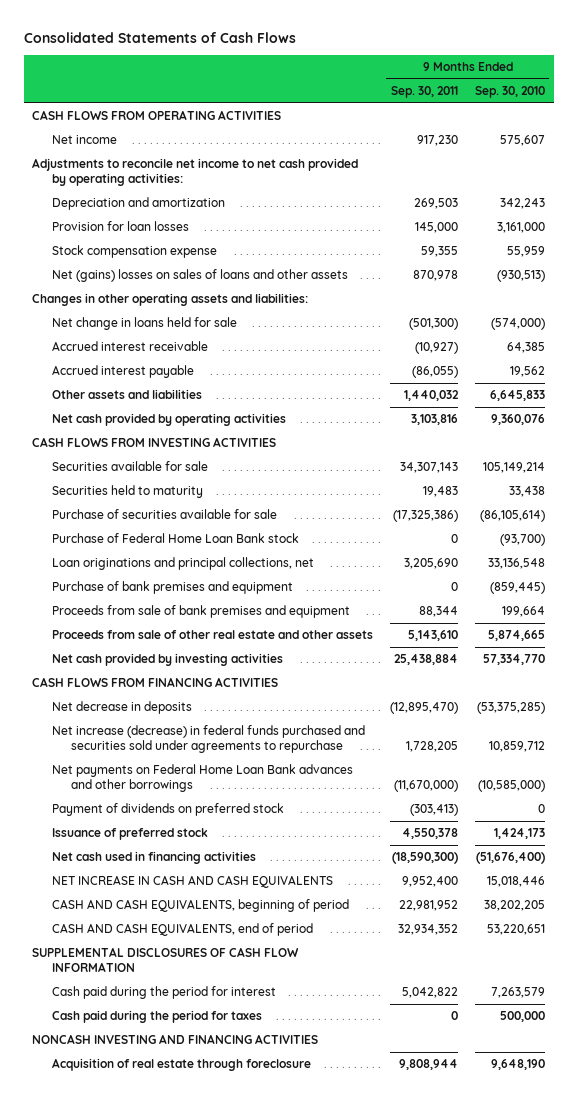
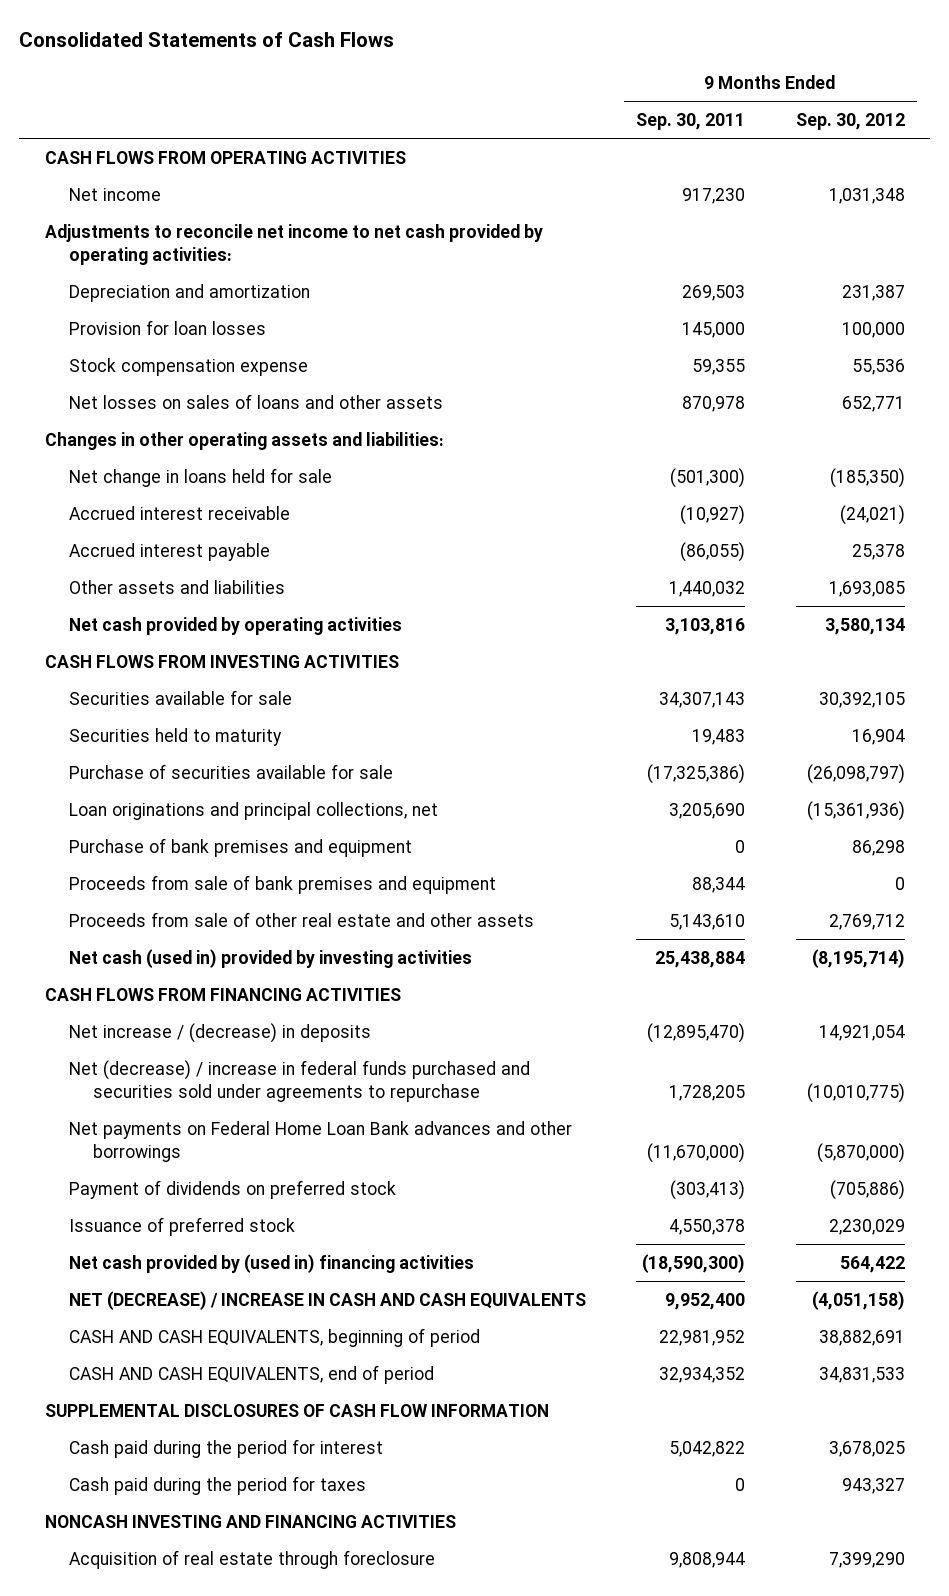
- | 9 Months Ended Sep. 30, 2011 | 9 Months Ended Sep. 30, 2010
+ | 9 Months Ended Sep. 30, 2011 | 9 Months Ended Sep. 30, 2012
- Net (gains) losses on sales of loans and other assets | 870,978 | (930,513)
+ Net losses on sales of loans and other assets | 870,978 | 652,771
- Purchase of Federal Home Loan Bank stock | 0 | (93,700)
- Net cash provided by investing activities | 25,438,884 | 57,334,770
+ Net cash (used in) provided by investing activities | 25,438,884 | (8,195,714)
- Net decrease in deposits | (12,895,470) | (53,375,285)
- Net increase (decrease) in federal funds purchased and securities sold under agreements to repurchase | 1,728,205 | 10,859,712
+ Net increase / (decrease) in deposits | (12,895,470) | 14,921,054
+ Net (decrease) / increase in federal funds purchased and securities sold under agreements to repurchase | 1,728,205 | (10,010,775)
- Net cash used in financing activities | (18,590,300) | (51,676,400)
- NET INCREASE IN CASH AND CASH EQUIVALENTS | 9,952,400 | 15,018,446
+ Net cash provided by (used in) financing activities | (18,590,300) | 564,422
+ NET (DECREASE) / INCREASE IN CASH AND CASH EQUIVALENTS | 9,952,400 | (4,051,158)

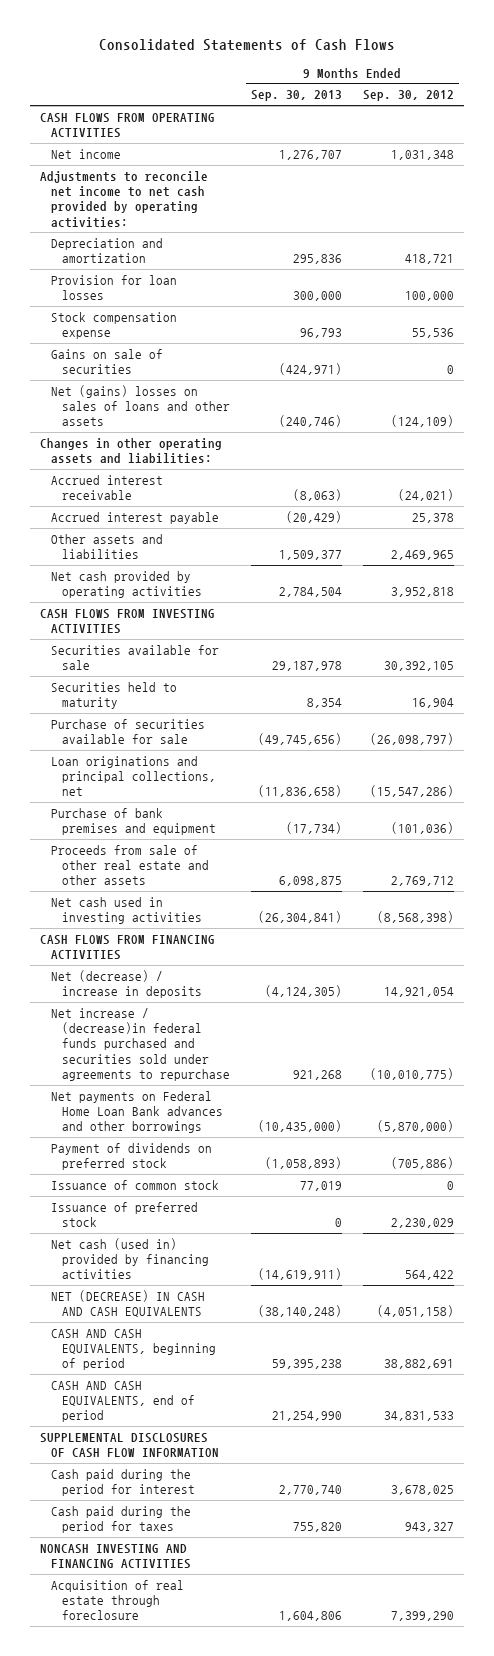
- | 9 Months Ended Sep. 30, 2011 | 9 Months Ended Sep. 30, 2012
+ | 9 Months Ended Sep. 30, 2013 | 9 Months Ended Sep. 30, 2012
- Depreciation and amortization | 269,503 | 231,387
+ Depreciation and amortization | 295,836 | 418,721
- Net losses on sales of loans and other assets | 870,978 | 652,771
+ Gains on sale of securities | (424,971) | 0
+ Net (gains) losses on sales of loans and other assets | (240,746) | (124,109)
- Net change in loans held for sale | (501,300) | (185,350)
- Other assets and liabilities | 1,440,032 | 1,693,085
- Net cash provided by operating activities | 3,103,816 | 3,580,134
+ Other assets and liabilities | 1,509,377 | 2,469,965
+ Net cash provided by operating activities | 2,784,504 | 3,952,818
- Loan originations and principal collections, net | 3,205,690 | (15,361,936)
- Purchase of bank premises and equipment | 0 | 86,298
- Proceeds from sale of bank premises and equipment | 88,344 | 0
+ Loan originations and principal collections, net | (11,836,658) | (15,547,286)
+ Purchase of bank premises and equipment | (17,734) | (101,036)
- Net cash (used in) provided by investing activities | 25,438,884 | (8,195,714)
+ Net cash used in investing activities | (26,304,841) | (8,568,398)
- Net increase / (decrease) in deposits | (12,895,470) | 14,921,054
- Net (decrease) / increase in federal funds purchased and securities sold under agreements to repurchase | 1,728,205 | (10,010,775)
+ Net (decrease) / increase in deposits | (4,124,305) | 14,921,054
+ Net increase / (decrease)in federal funds purchased and securities sold under agreements to repurchase | 921,268 | (10,010,775)
+ Issuance of common stock | 77,019 | 0
- Net cash provided by (used in) financing activities | (18,590,300) | 564,422
- NET (DECREASE) / INCREASE IN CASH AND CASH EQUIVALENTS | 9,952,400 | (4,051,158)
+ Net cash (used in) provided by financing activities | (14,619,911) | 564,422
+ NET (DECREASE) IN CASH AND CASH EQUIVALENTS | (38,140,248) | (4,051,158)

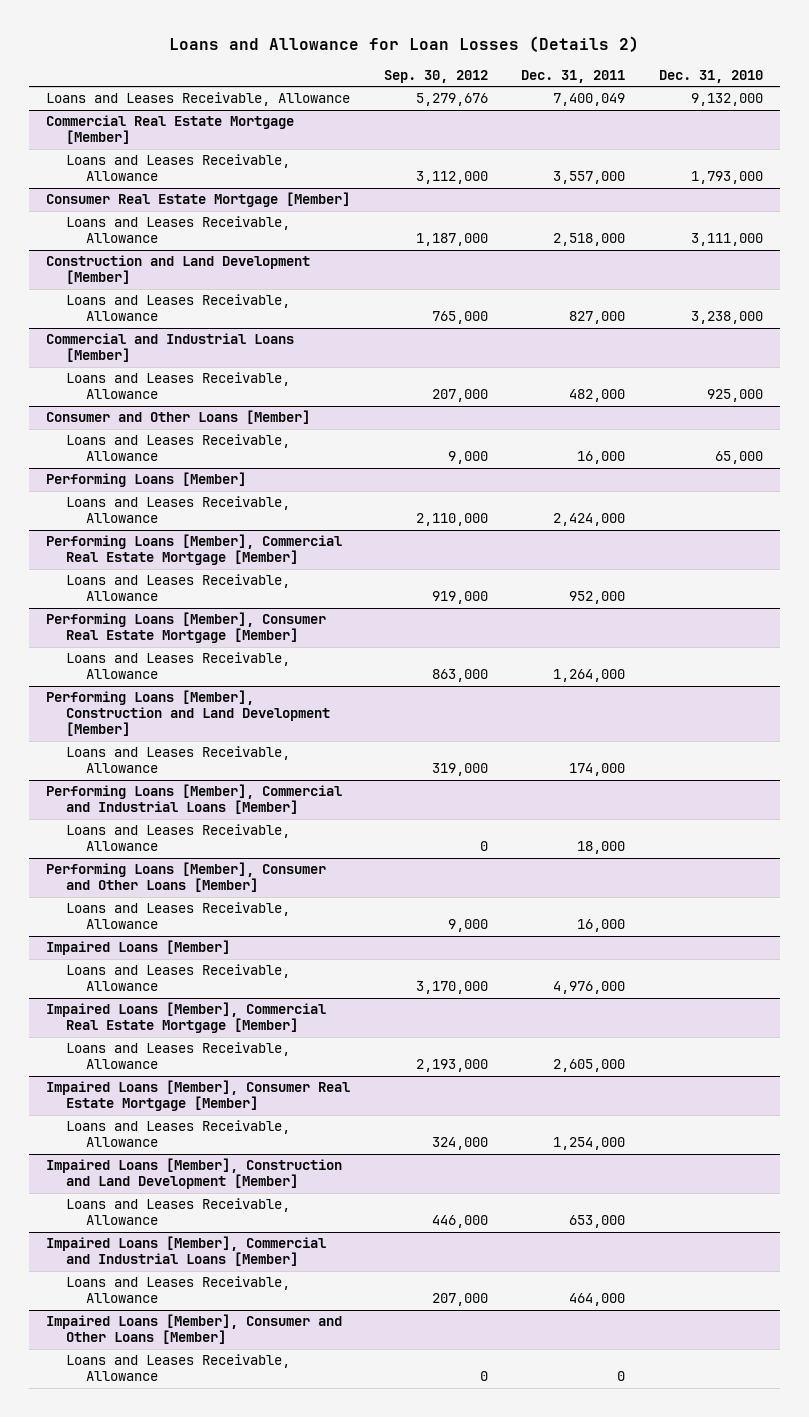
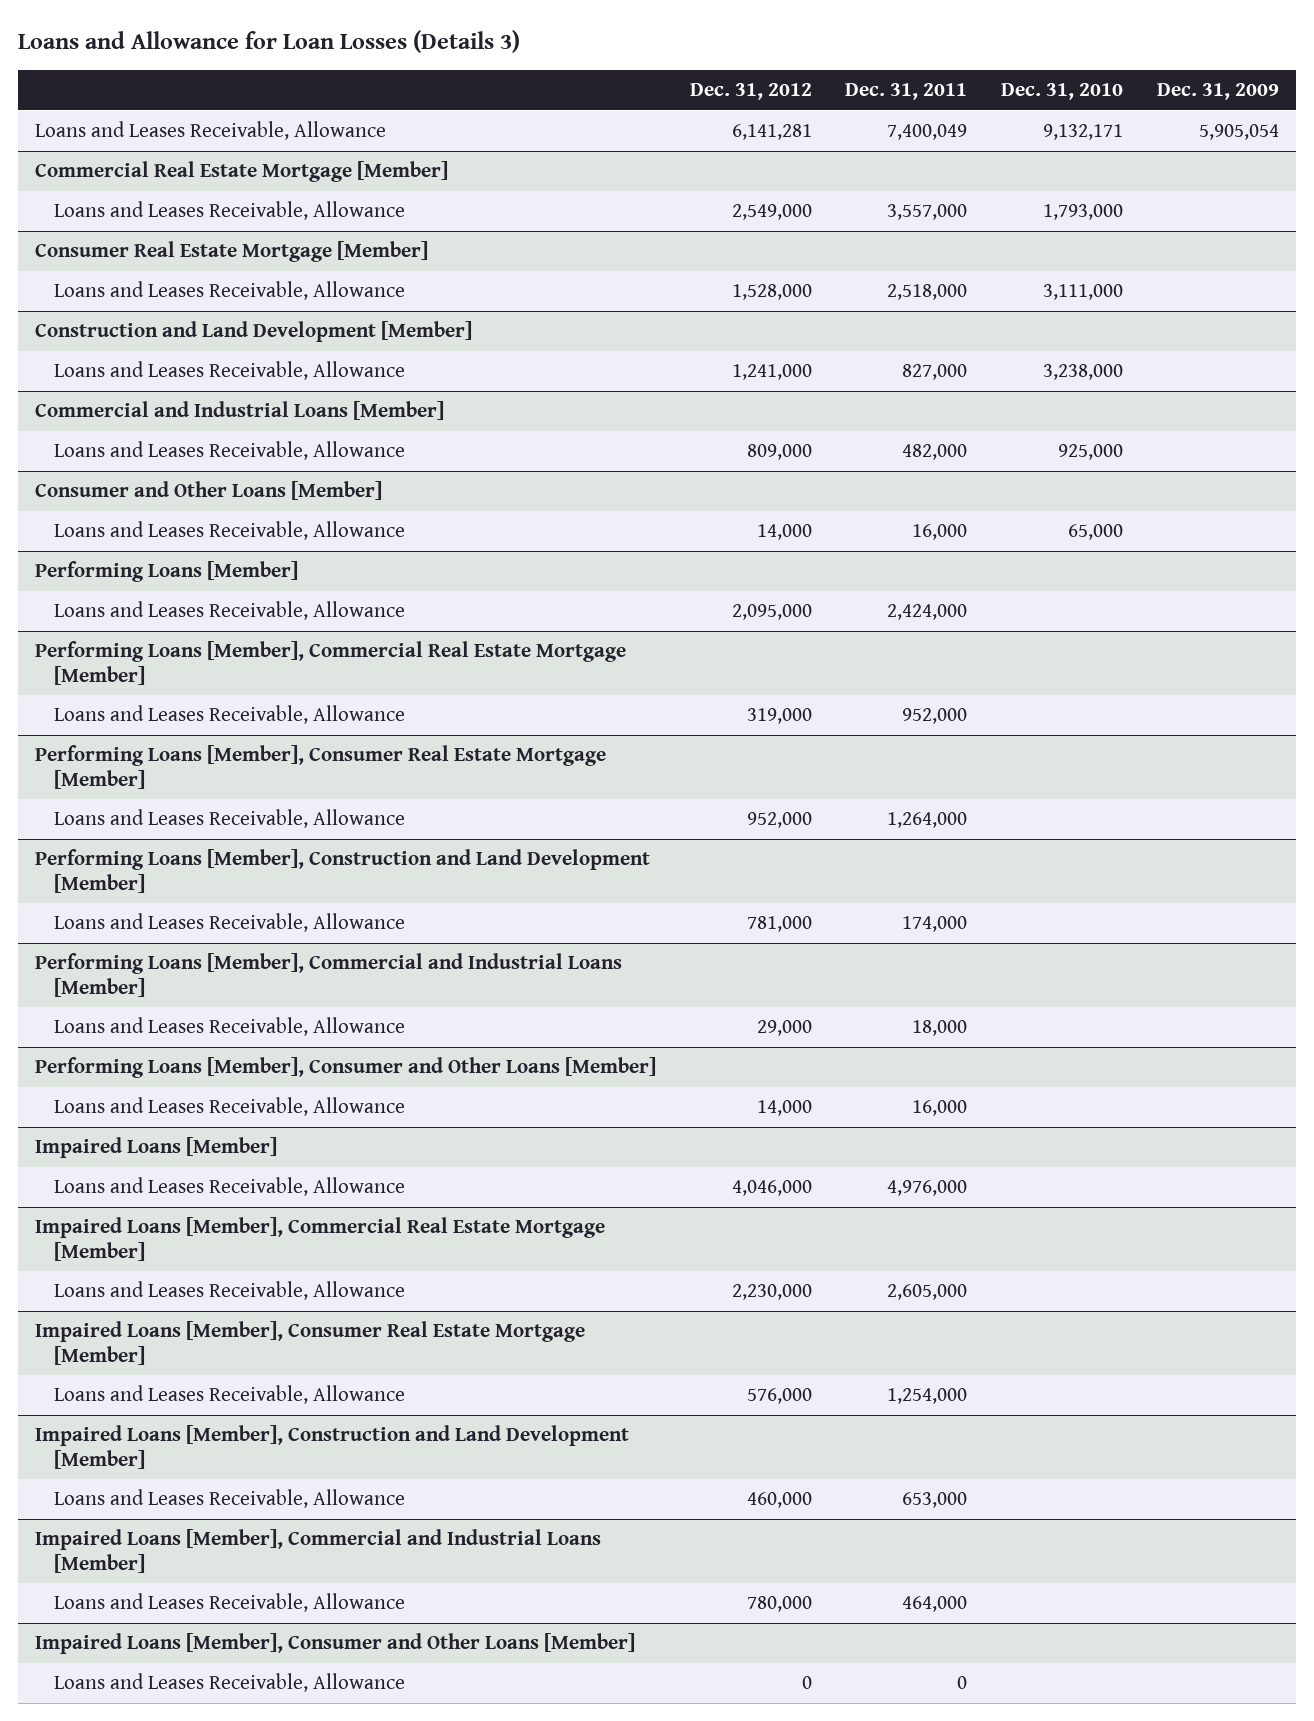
- Loans and Allowance for Loan Losses (Details 2)
+ Loans and Allowance for Loan Losses (Details 3)
- | Sep. 30, 2012 | Dec. 31, 2011 | Dec. 31, 2010
+ | Dec. 31, 2012 | Dec. 31, 2011 | Dec. 31, 2010 | Dec. 31, 2009
- Loans and Leases Receivable, Allowance | 5,279,676 | 7,400,049 | 9,132,000
+ Loans and Leases Receivable, Allowance | 6,141,281 | 7,400,049 | 9,132,171 | 5,905,054

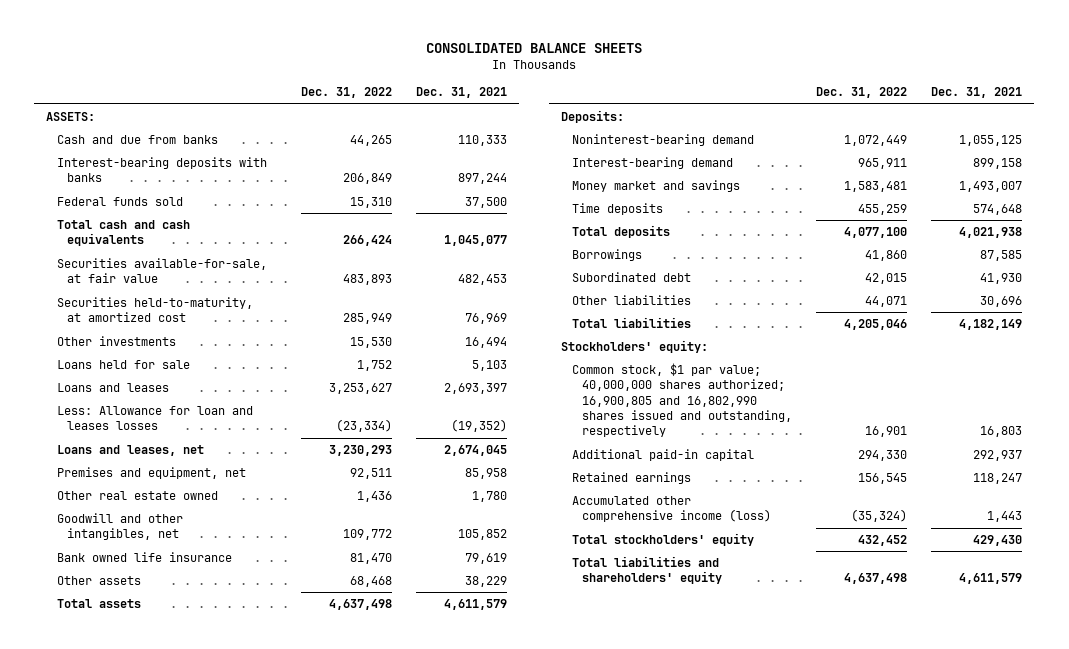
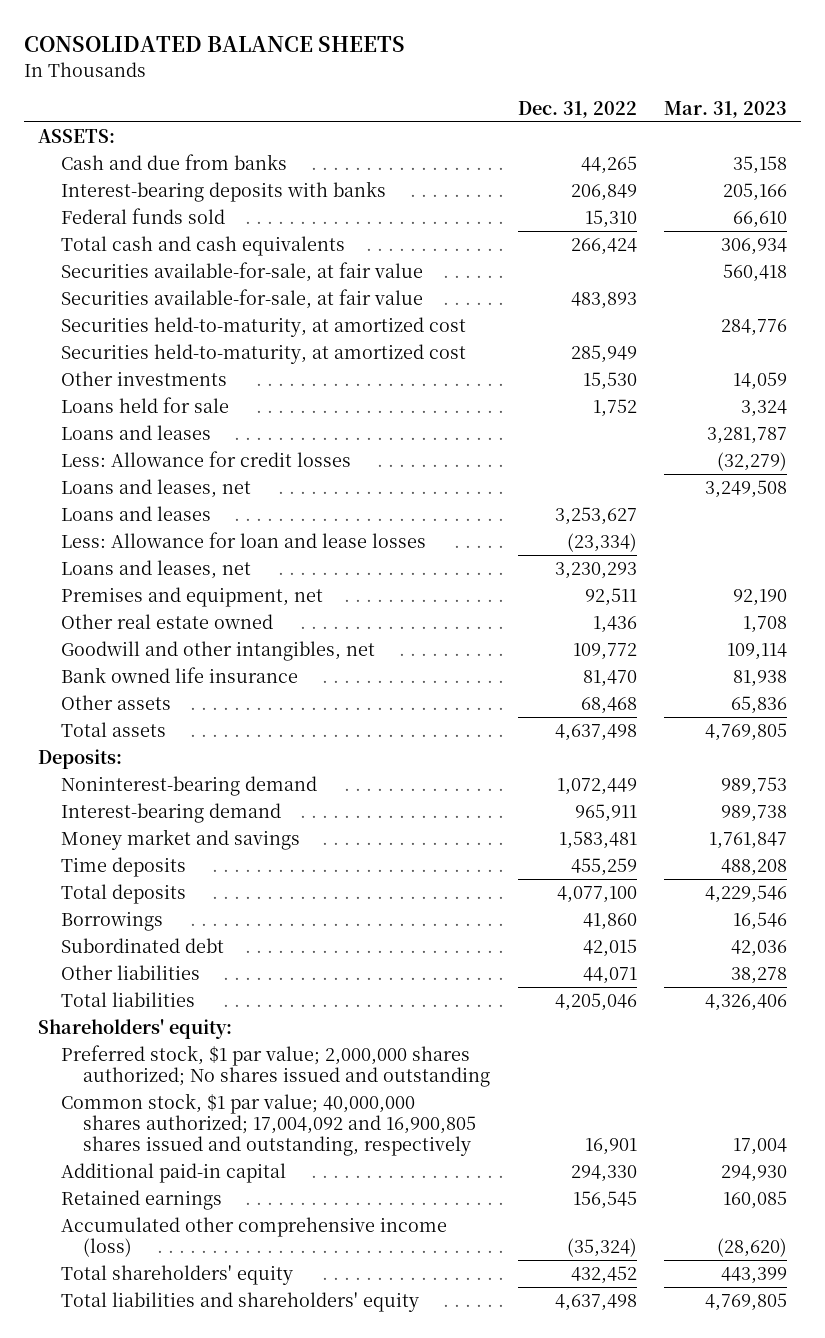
- | Dec. 31, 2022 | Dec. 31, 2021
+ | Dec. 31, 2022 | Mar. 31, 2023
+ Securities available-for-sale, at fair value | | 560,418
+ Securities held-to-maturity, at amortized cost | | 284,776
+ Loans and leases | | 3,281,787
+ Less: Allowance for credit losses | | (32,279)
+ Loans and leases, net | | 3,249,508
- Less: Allowance for loan and leases losses | (23,334) | (19,352)
+ Less: Allowance for loan and lease losses | (23,334) |
- Stockholders' equity:
- Common stock, $1 par value; 40,000,000 shares authorized; 16,900,805 and 16,802,990 shares issued and outstanding, respectively | 16,901 | 16,803
+ Shareholders' equity:
+ Preferred stock, $1 par value; 2,000,000 shares authorized; No shares issued and outstanding
+ Common stock, $1 par value; 40,000,000 shares authorized; 17,004,092 and 16,900,805 shares issued and outstanding, respectively | 16,901 | 17,004
- Total stockholders' equity | 432,452 | 429,430
+ Total shareholders' equity | 432,452 | 443,399

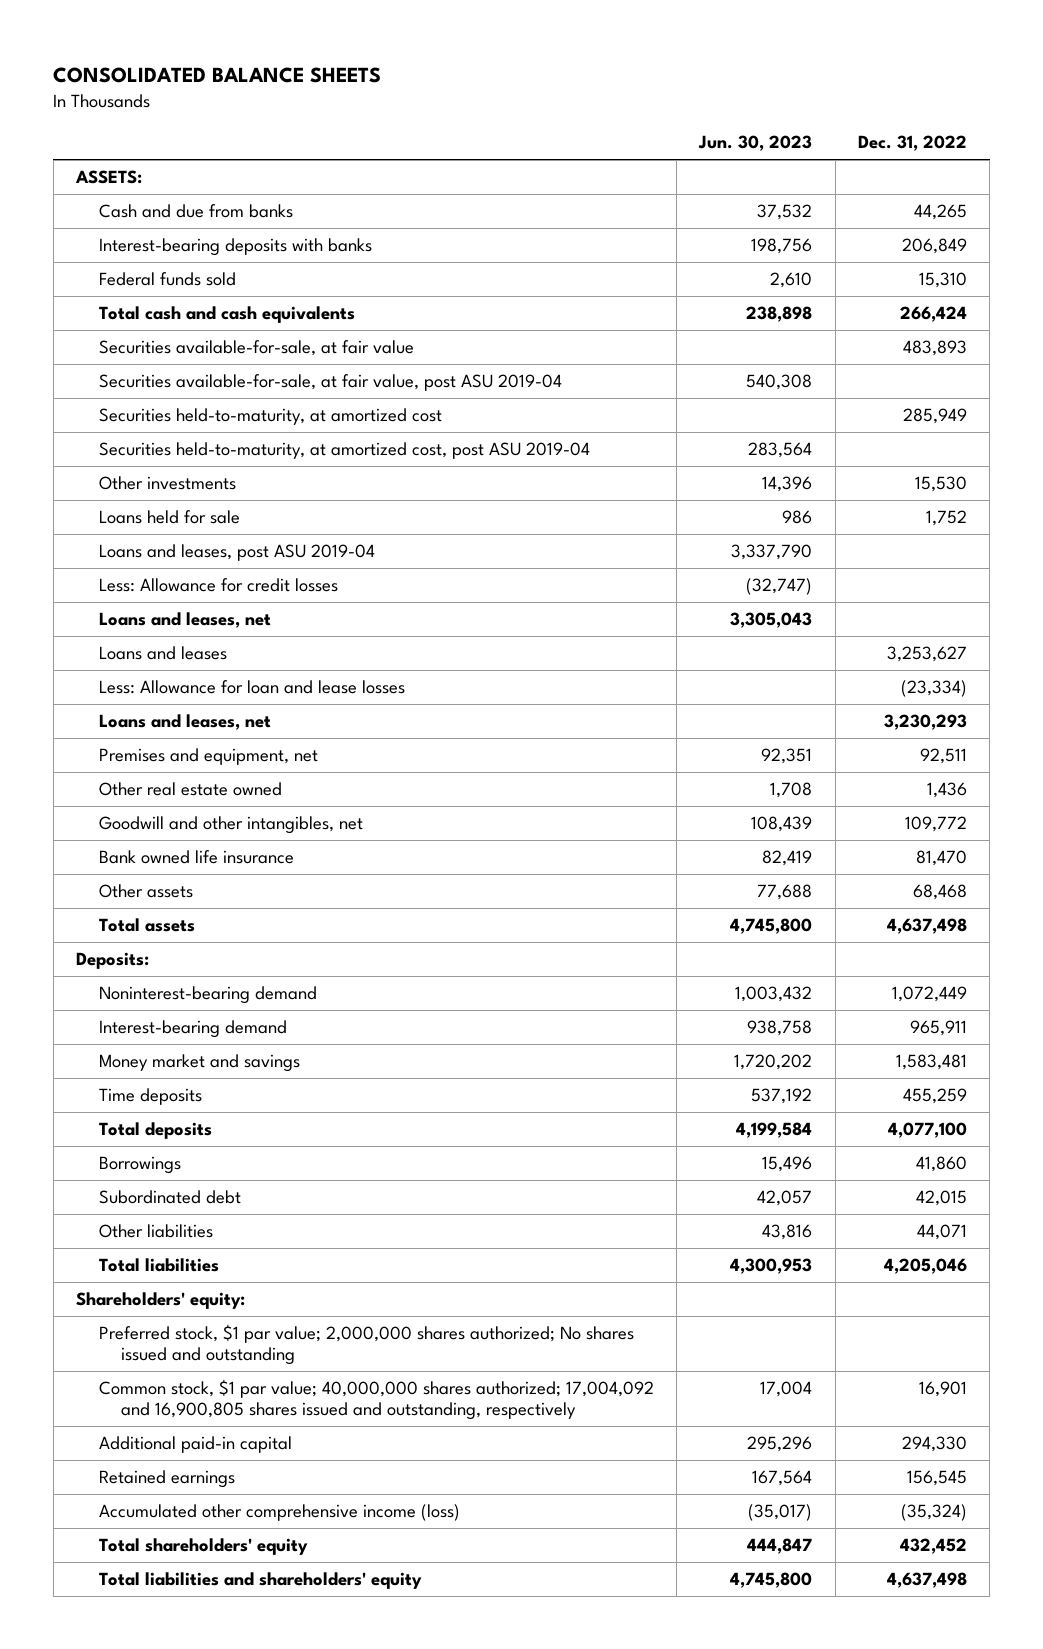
- | Dec. 31, 2022 | Mar. 31, 2023
+ | Jun. 30, 2023 | Dec. 31, 2022
- Securities available-for-sale, at fair value | | 560,418
- Securities held-to-maturity, at amortized cost | | 284,776
+ Securities available-for-sale, at fair value, post ASU 2019-04 | 540,308 |
+ Securities held-to-maturity, at amortized cost, post ASU 2019-04 | 283,564 |
- Loans and leases | | 3,281,787
+ Loans and leases, post ASU 2019-04 | 3,337,790 |

